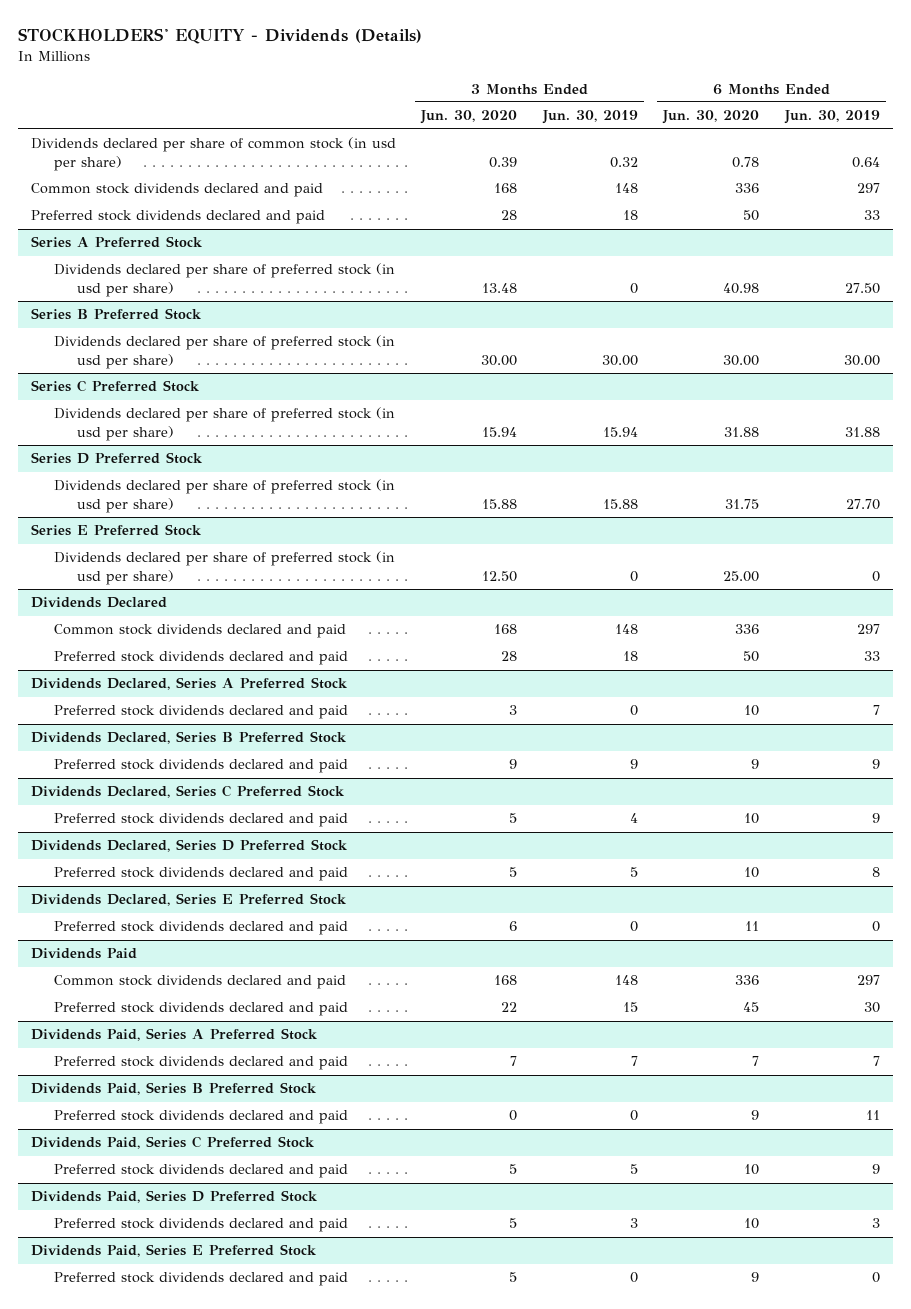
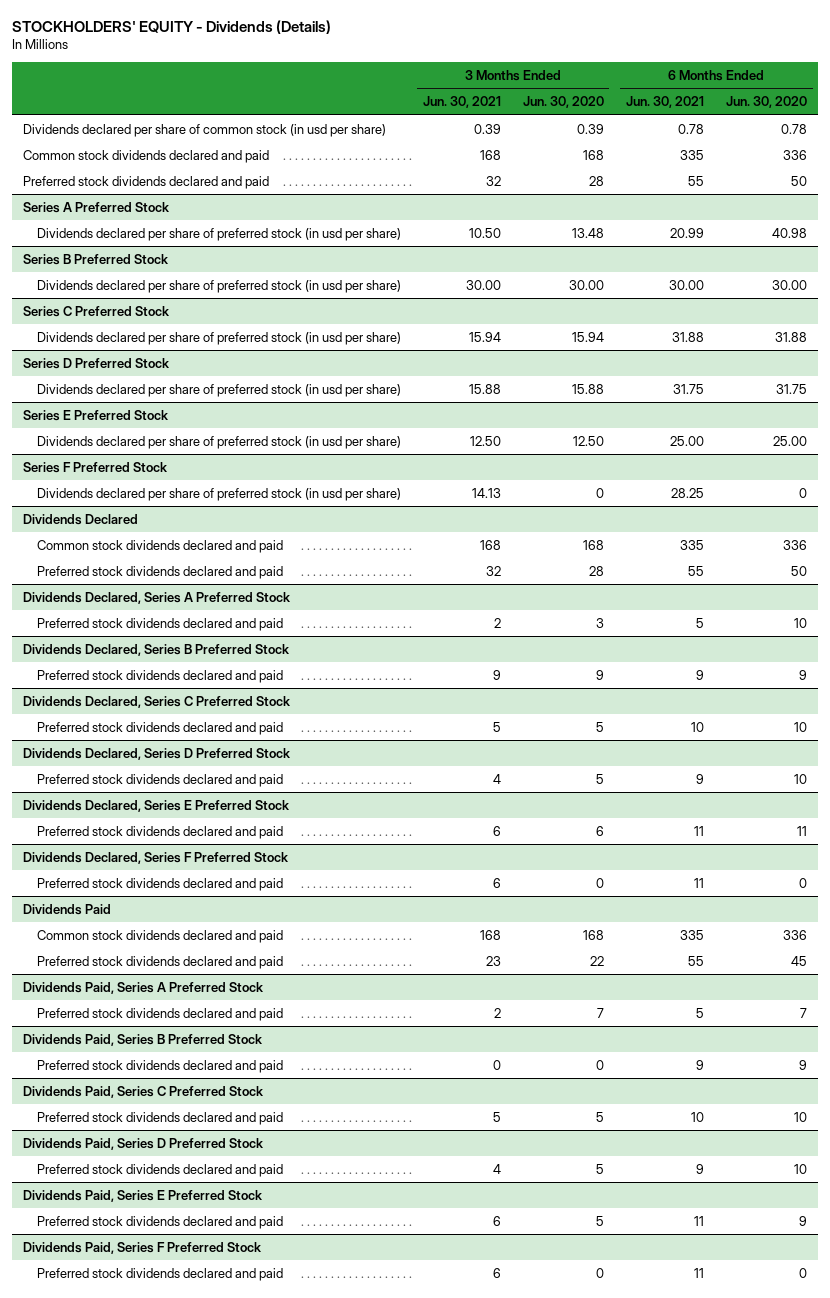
- | 3 Months Ended Jun. 30, 2020 | 3 Months Ended Jun. 30, 2019 | 6 Months Ended Jun. 30, 2020 | 6 Months Ended Jun. 30, 2019
+ | 3 Months Ended Jun. 30, 2021 | 3 Months Ended Jun. 30, 2020 | 6 Months Ended Jun. 30, 2021 | 6 Months Ended Jun. 30, 2020
+ Series F Preferred Stock
+ Dividends declared per share of preferred stock (in usd per share) | 14.13 | 0 | 28.25 | 0
+ Dividends Declared, Series F Preferred Stock
+ Preferred stock dividends declared and paid | 6 | 0 | 11 | 0
+ Dividends Paid, Series F Preferred Stock
+ Preferred stock dividends declared and paid | 6 | 0 | 11 | 0

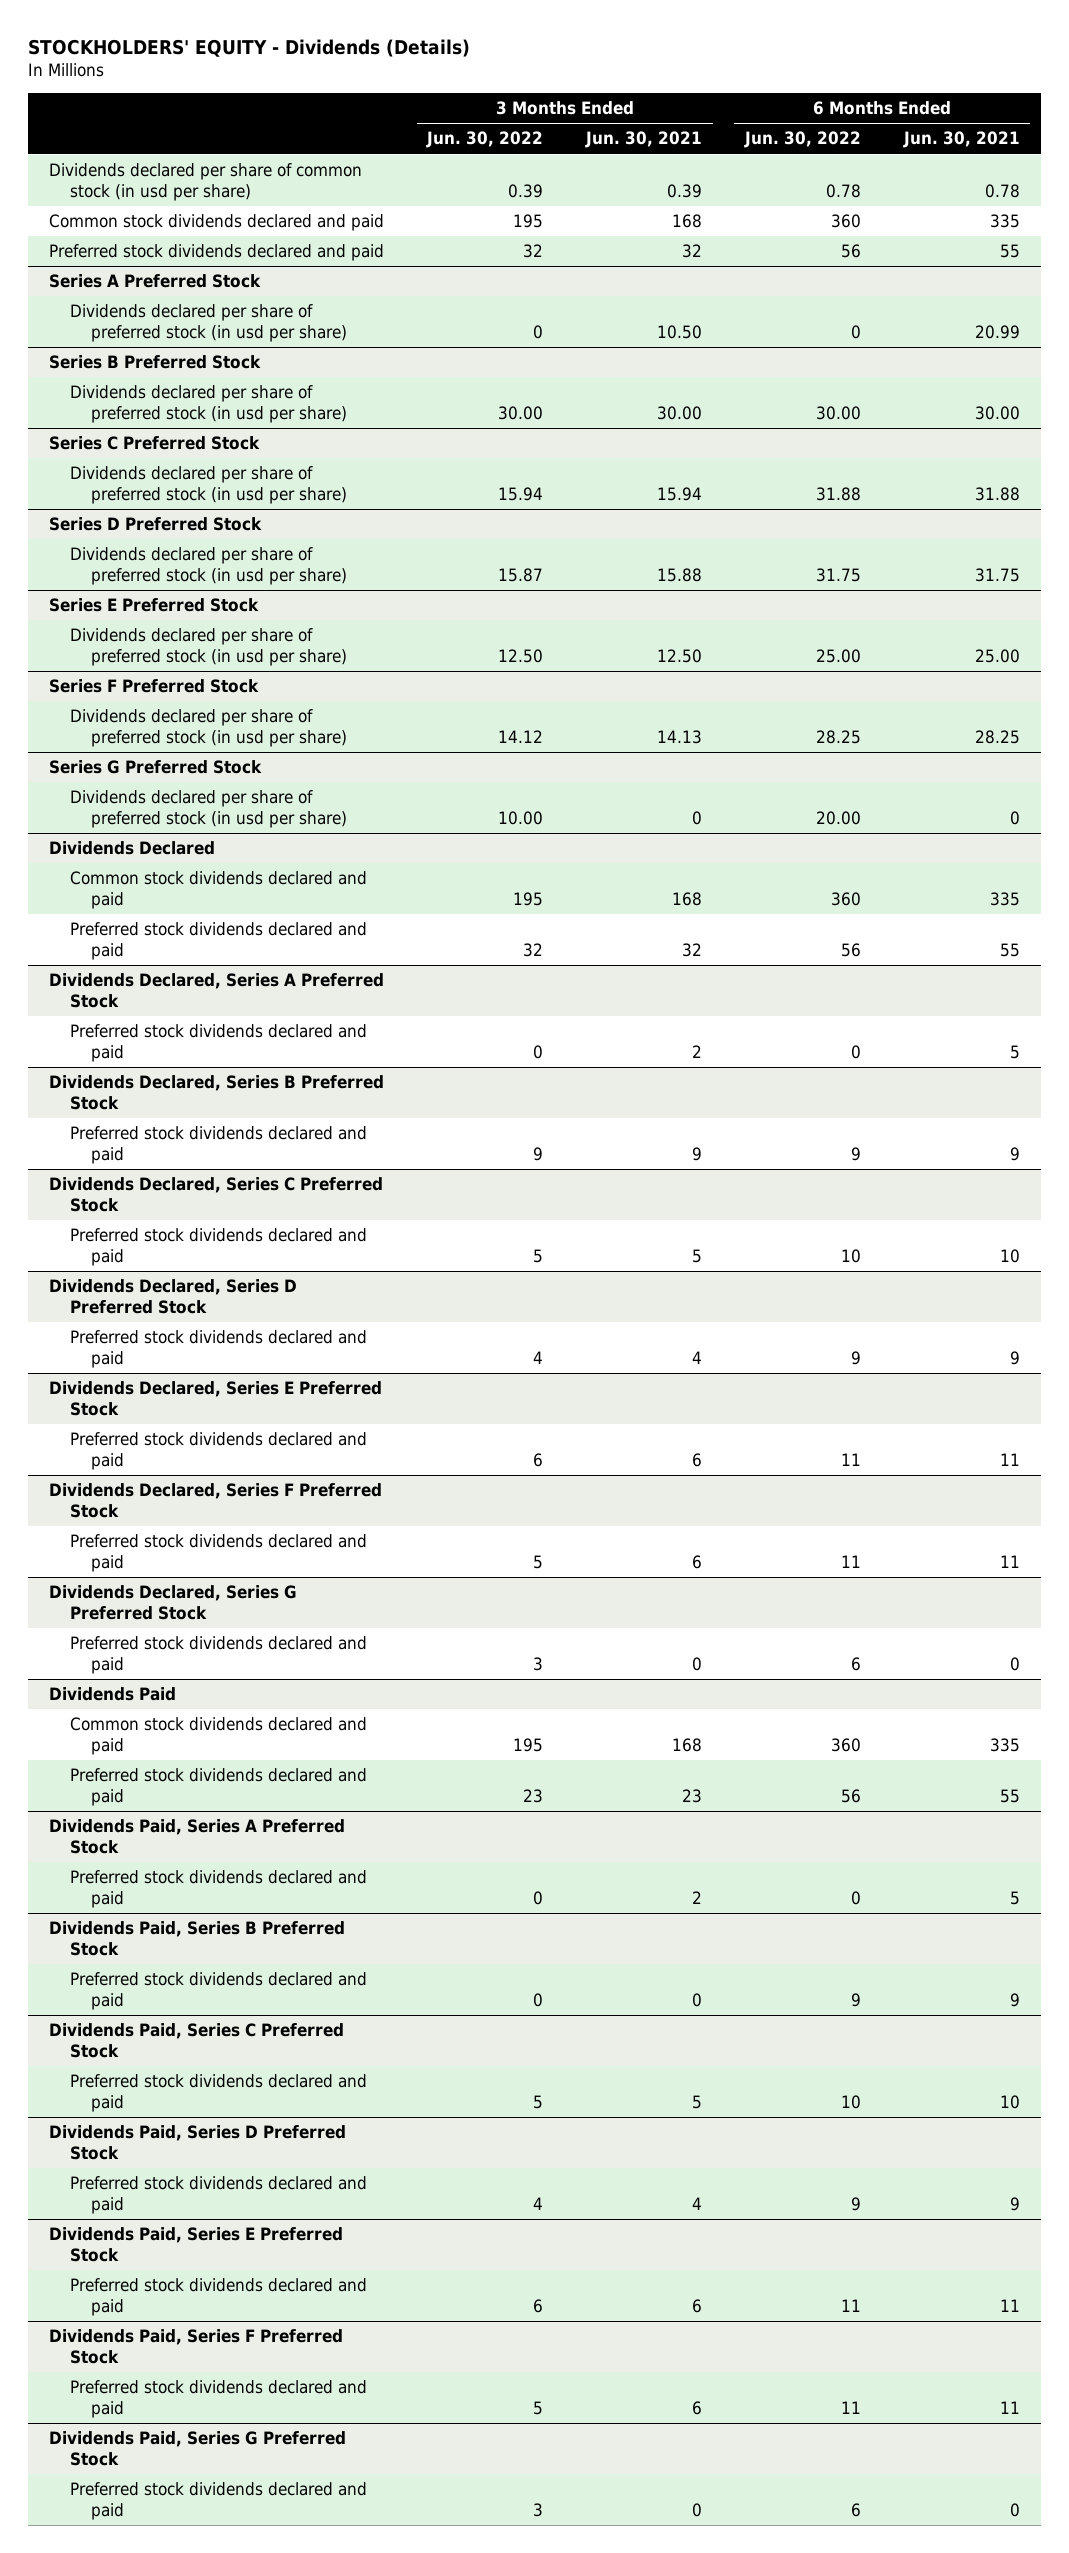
- | 3 Months Ended Jun. 30, 2021 | 3 Months Ended Jun. 30, 2020 | 6 Months Ended Jun. 30, 2021 | 6 Months Ended Jun. 30, 2020
+ | 3 Months Ended Jun. 30, 2022 | 3 Months Ended Jun. 30, 2021 | 6 Months Ended Jun. 30, 2022 | 6 Months Ended Jun. 30, 2021
+ Series G Preferred Stock
+ Dividends declared per share of preferred stock (in usd per share) | 10.00 | 0 | 20.00 | 0
+ Dividends Declared, Series G Preferred Stock
+ Preferred stock dividends declared and paid | 3 | 0 | 6 | 0
+ Dividends Paid, Series G Preferred Stock
+ Preferred stock dividends declared and paid | 3 | 0 | 6 | 0

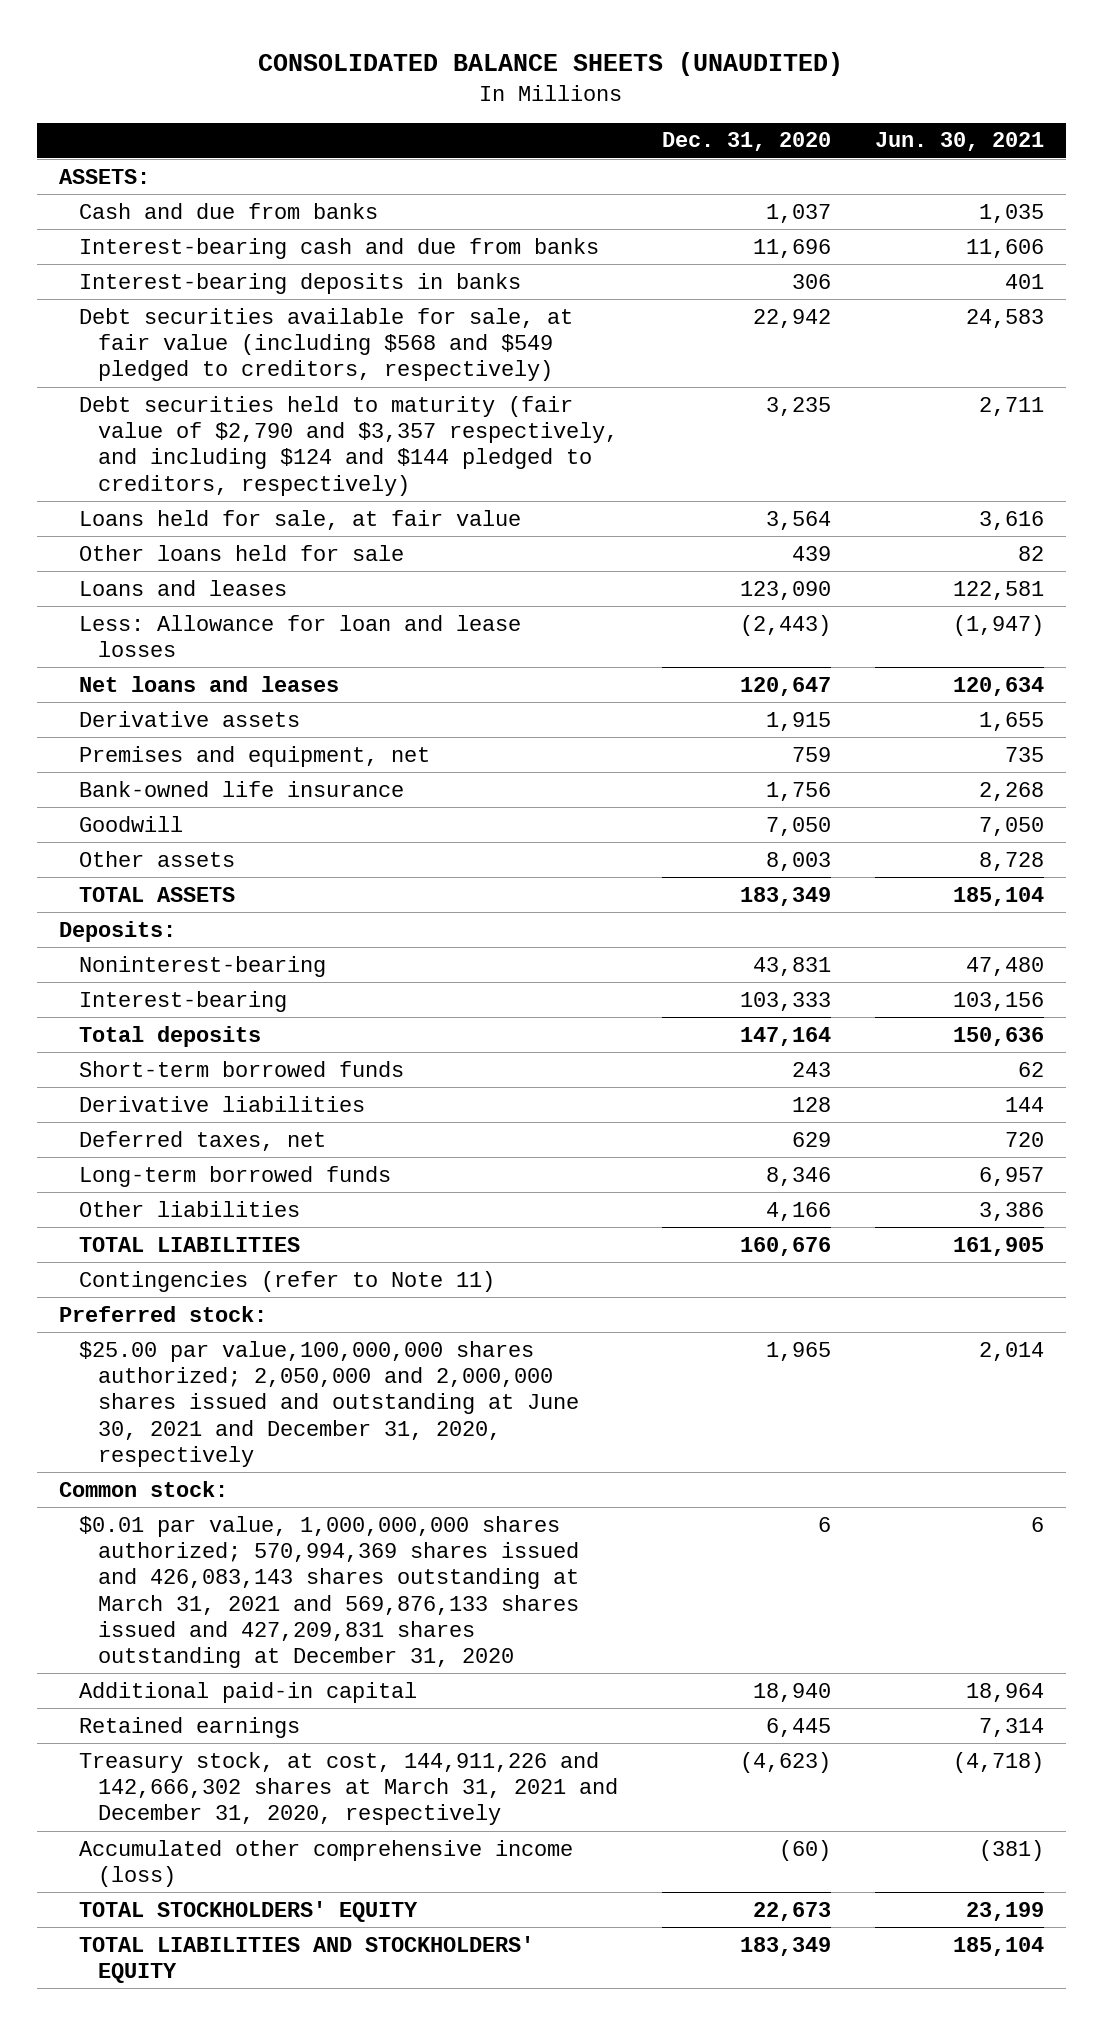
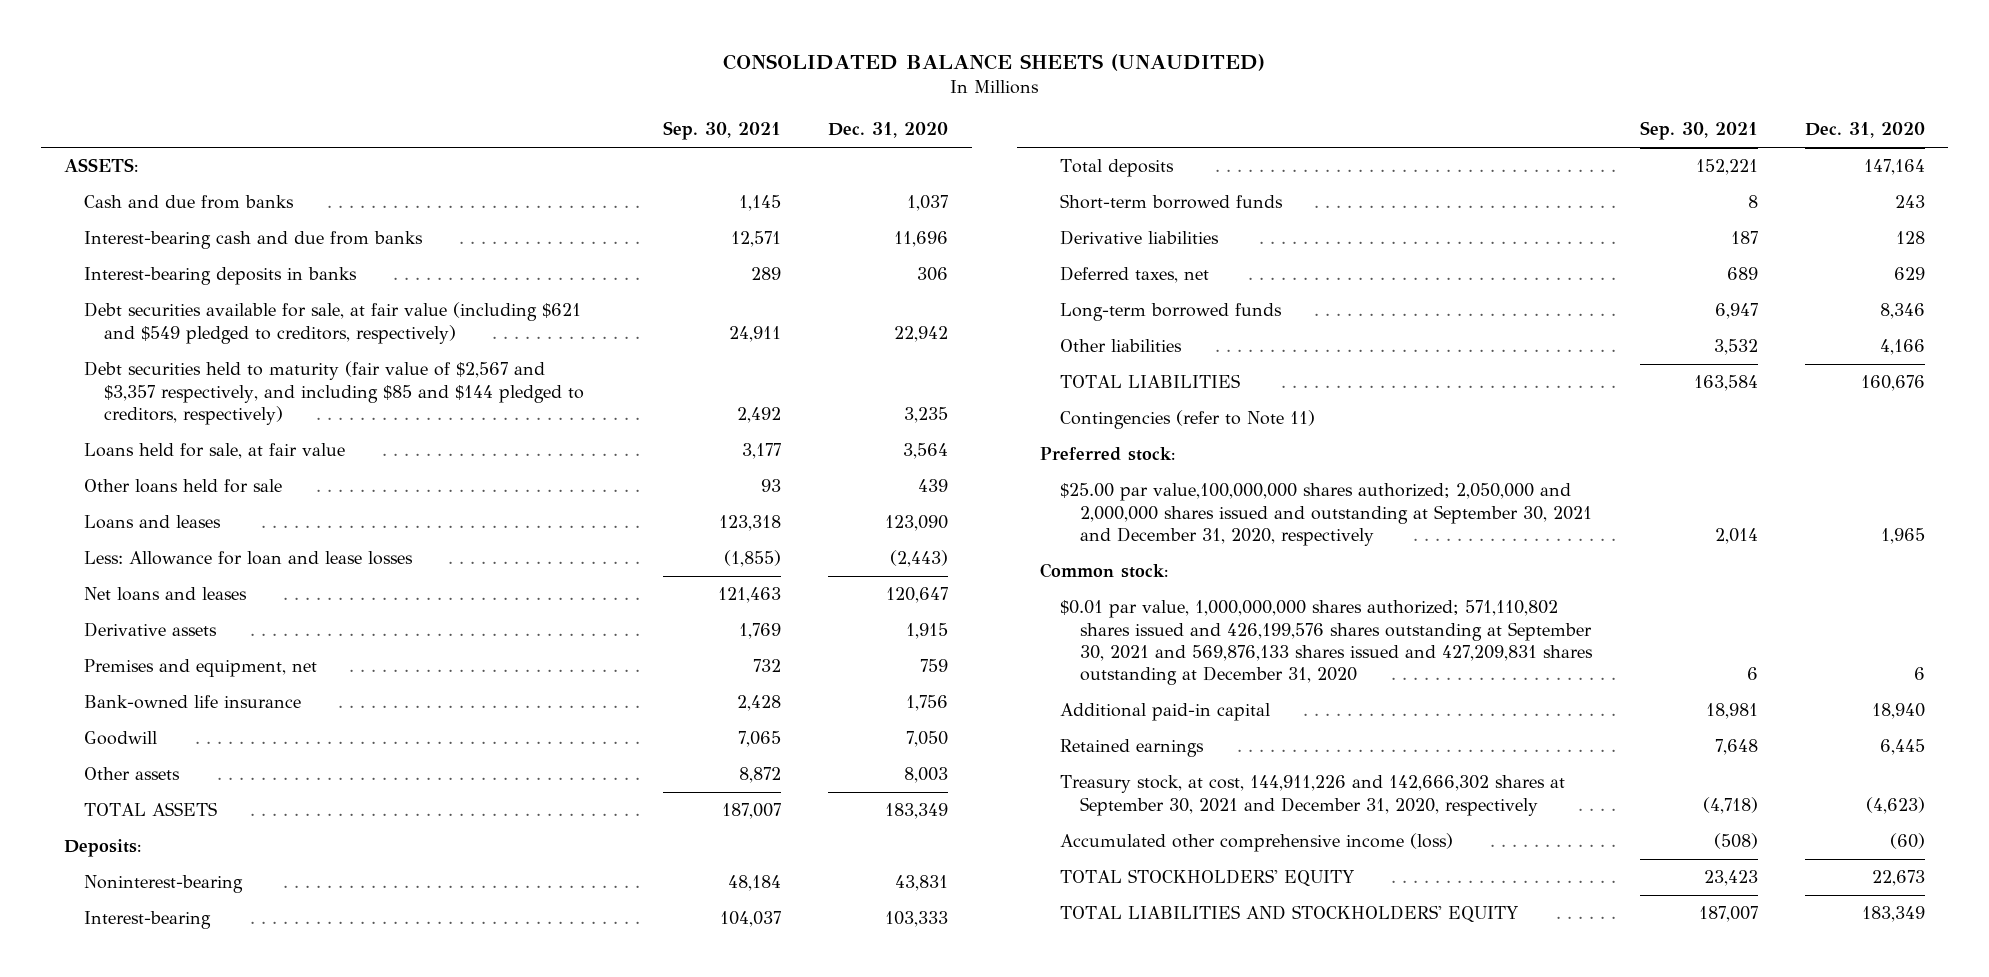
- | Dec. 31, 2020 | Jun. 30, 2021
+ | Sep. 30, 2021 | Dec. 31, 2020
- Debt securities available for sale, at fair value (including $568 and $549 pledged to creditors, respectively) | 22,942 | 24,583
- Debt securities held to maturity (fair value of $2,790 and $3,357 respectively, and including $124 and $144 pledged to creditors, respectively) | 3,235 | 2,711
+ Debt securities available for sale, at fair value (including $621 and $549 pledged to creditors, respectively) | 24,911 | 22,942
+ Debt securities held to maturity (fair value of $2,567 and $3,357 respectively, and including $85 and $144 pledged to creditors, respectively) | 2,492 | 3,235
- $25.00 par value,100,000,000 shares authorized; 2,050,000 and 2,000,000 shares issued and outstanding at June 30, 2021 and December 31, 2020, respectively | 1,965 | 2,014
+ $25.00 par value,100,000,000 shares authorized; 2,050,000 and 2,000,000 shares issued and outstanding at September 30, 2021 and December 31, 2020, respectively | 2,014 | 1,965
- $0.01 par value, 1,000,000,000 shares authorized; 570,994,369 shares issued and 426,083,143 shares outstanding at March 31, 2021 and 569,876,133 shares issued and 427,209,831 shares outstanding at December 31, 2020 | 6 | 6
+ $0.01 par value, 1,000,000,000 shares authorized; 571,110,802 shares issued and 426,199,576 shares outstanding at September 30, 2021 and 569,876,133 shares issued and 427,209,831 shares outstanding at December 31, 2020 | 6 | 6
- Treasury stock, at cost, 144,911,226 and 142,666,302 shares at March 31, 2021 and December 31, 2020, respectively | (4,623) | (4,718)
+ Treasury stock, at cost, 144,911,226 and 142,666,302 shares at September 30, 2021 and December 31, 2020, respectively | (4,718) | (4,623)

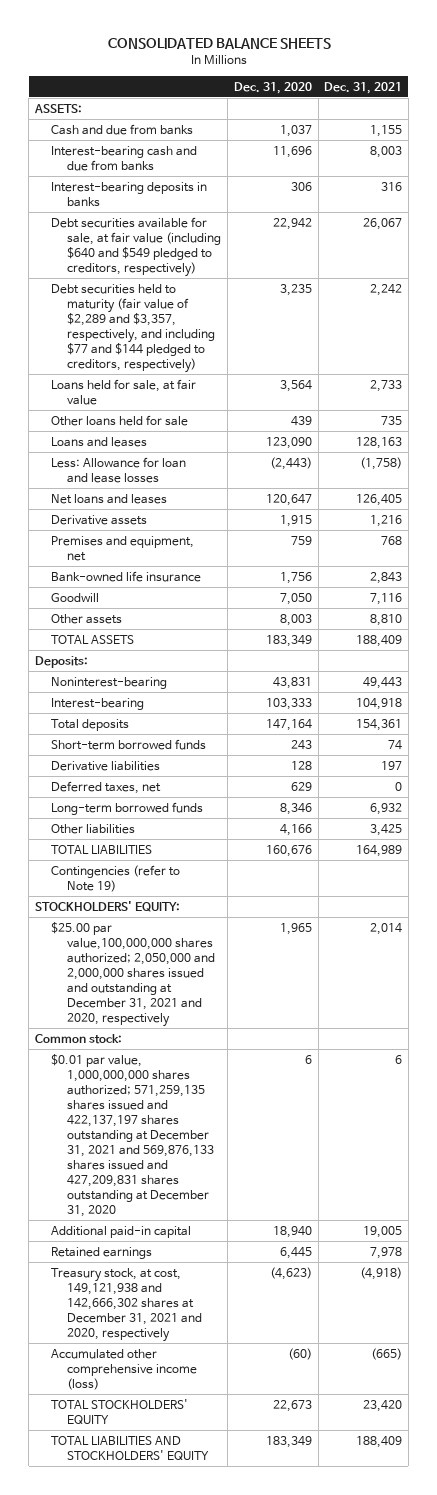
- CONSOLIDATED BALANCE SHEETS (UNAUDITED)
+ CONSOLIDATED BALANCE SHEETS
- | Sep. 30, 2021 | Dec. 31, 2020
+ | Dec. 31, 2020 | Dec. 31, 2021
- Debt securities available for sale, at fair value (including $621 and $549 pledged to creditors, respectively) | 24,911 | 22,942
- Debt securities held to maturity (fair value of $2,567 and $3,357 respectively, and including $85 and $144 pledged to creditors, respectively) | 2,492 | 3,235
+ Debt securities available for sale, at fair value (including $640 and $549 pledged to creditors, respectively) | 22,942 | 26,067
+ Debt securities held to maturity (fair value of $2,289 and $3,357, respectively, and including $77 and $144 pledged to creditors, respectively) | 3,235 | 2,242
- Contingencies (refer to Note 11)
- Preferred stock:
- $25.00 par value,100,000,000 shares authorized; 2,050,000 and 2,000,000 shares issued and outstanding at September 30, 2021 and December 31, 2020, respectively | 2,014 | 1,965
+ Contingencies (refer to Note 19)
+ STOCKHOLDERS' EQUITY:
+ $25.00 par value,100,000,000 shares authorized; 2,050,000 and 2,000,000 shares issued and outstanding at December 31, 2021 and 2020, respectively | 1,965 | 2,014
- $0.01 par value, 1,000,000,000 shares authorized; 571,110,802 shares issued and 426,199,576 shares outstanding at September 30, 2021 and 569,876,133 shares issued and 427,209,831 shares outstanding at December 31, 2020 | 6 | 6
+ $0.01 par value, 1,000,000,000 shares authorized; 571,259,135 shares issued and 422,137,197 shares outstanding at December 31, 2021 and 569,876,133 shares issued and 427,209,831 shares outstanding at December 31, 2020 | 6 | 6
- Treasury stock, at cost, 144,911,226 and 142,666,302 shares at September 30, 2021 and December 31, 2020, respectively | (4,718) | (4,623)
+ Treasury stock, at cost, 149,121,938 and 142,666,302 shares at December 31, 2021 and 2020, respectively | (4,623) | (4,918)

